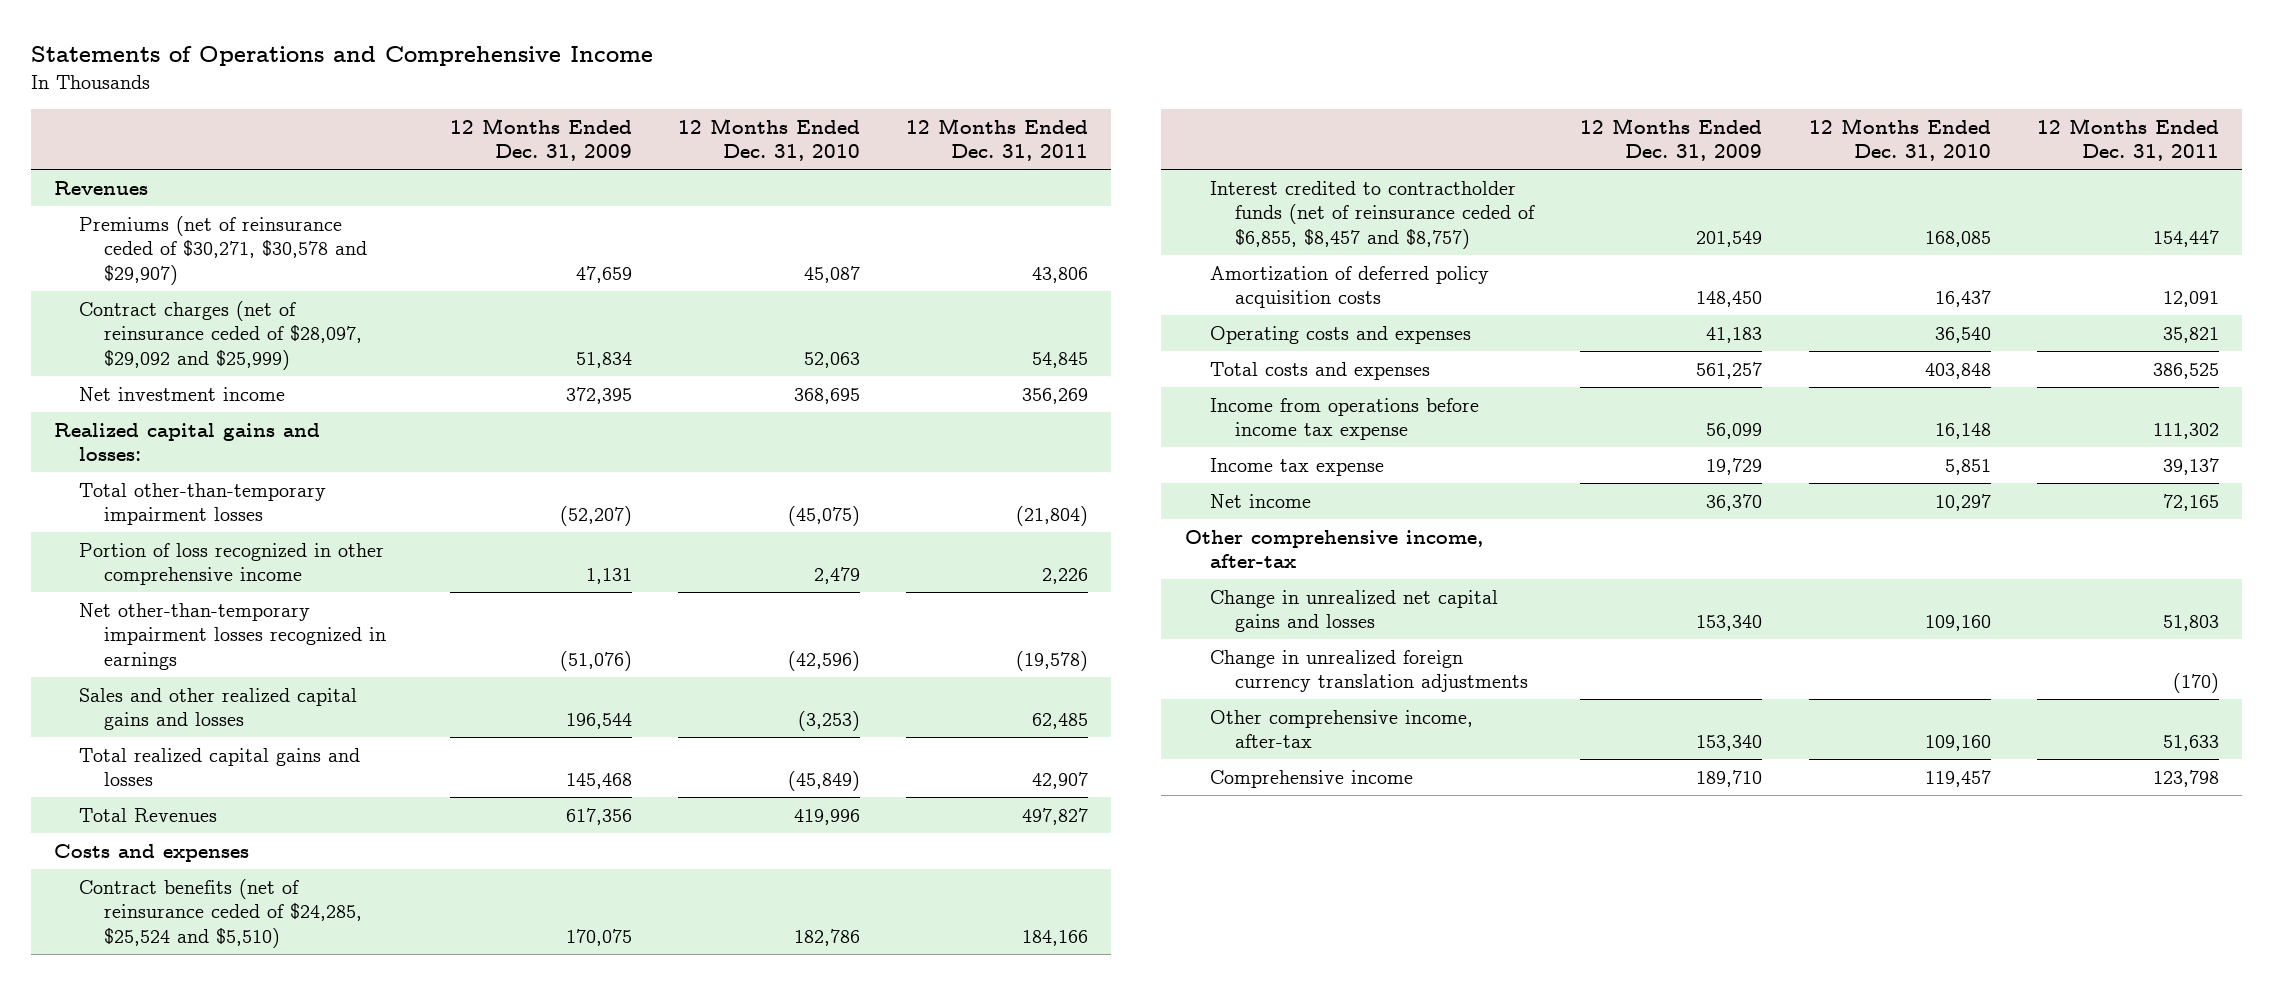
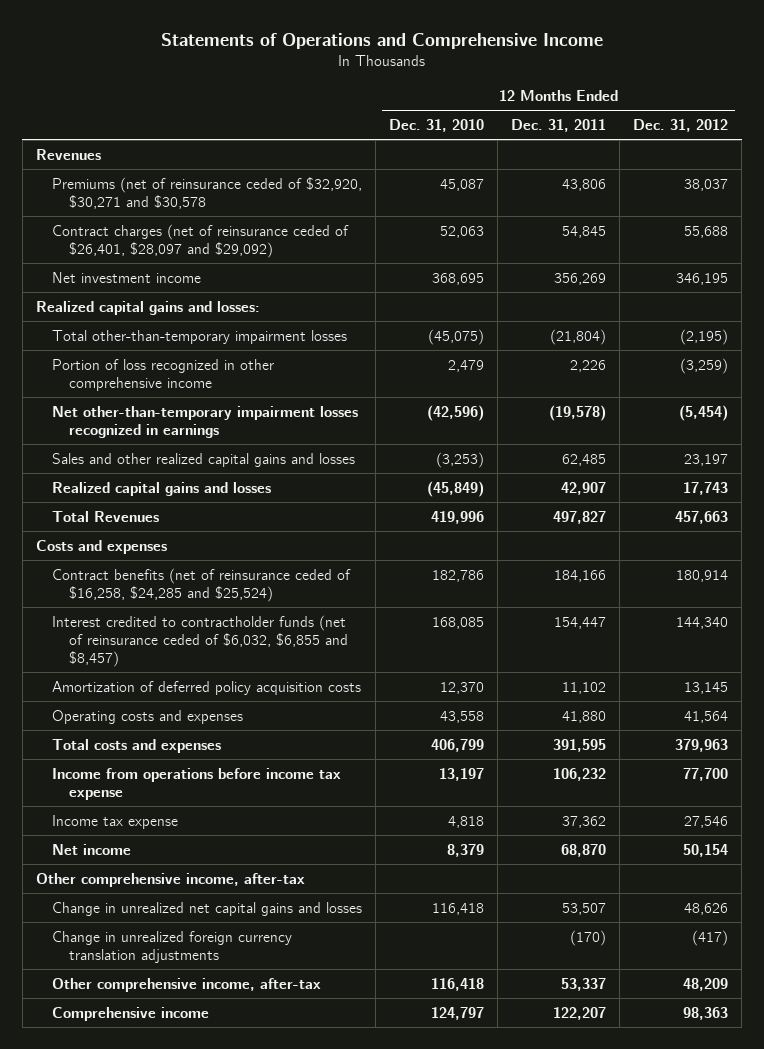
- | 12 Months Ended Dec. 31, 2009 | 12 Months Ended Dec. 31, 2010 | 12 Months Ended Dec. 31, 2011
+ | 12 Months Ended Dec. 31, 2010 | 12 Months Ended Dec. 31, 2011 | 12 Months Ended Dec. 31, 2012
- Premiums (net of reinsurance ceded of $30,271, $30,578 and $29,907) | 47,659 | 45,087 | 43,806
- Contract charges (net of reinsurance ceded of $28,097, $29,092 and $25,999) | 51,834 | 52,063 | 54,845
+ Premiums (net of reinsurance ceded of $32,920, $30,271 and $30,578 | 45,087 | 43,806 | 38,037
+ Contract charges (net of reinsurance ceded of $26,401, $28,097 and $29,092) | 52,063 | 54,845 | 55,688
- Total realized capital gains and losses | 145,468 | (45,849) | 42,907
+ Realized capital gains and losses | (45,849) | 42,907 | 17,743
- Contract benefits (net of reinsurance ceded of $24,285, $25,524 and $5,510) | 170,075 | 182,786 | 184,166
- Interest credited to contractholder funds (net of reinsurance ceded of $6,855, $8,457 and $8,757) | 201,549 | 168,085 | 154,447
- Amortization of deferred policy acquisition costs | 148,450 | 16,437 | 12,091
- Operating costs and expenses | 41,183 | 36,540 | 35,821
- Total costs and expenses | 561,257 | 403,848 | 386,525
- Income from operations before income tax expense | 56,099 | 16,148 | 111,302
- Income tax expense | 19,729 | 5,851 | 39,137
- Net income | 36,370 | 10,297 | 72,165
+ Contract benefits (net of reinsurance ceded of $16,258, $24,285 and $25,524) | 182,786 | 184,166 | 180,914
+ Interest credited to contractholder funds (net of reinsurance ceded of $6,032, $6,855 and $8,457) | 168,085 | 154,447 | 144,340
+ Amortization of deferred policy acquisition costs | 12,370 | 11,102 | 13,145
+ Operating costs and expenses | 43,558 | 41,880 | 41,564
+ Total costs and expenses | 406,799 | 391,595 | 379,963
+ Income from operations before income tax expense | 13,197 | 106,232 | 77,700
+ Income tax expense | 4,818 | 37,362 | 27,546
+ Net income | 8,379 | 68,870 | 50,154
- Change in unrealized net capital gains and losses | 153,340 | 109,160 | 51,803
+ Change in unrealized net capital gains and losses | 116,418 | 53,507 | 48,626
- Other comprehensive income, after-tax | 153,340 | 109,160 | 51,633
- Comprehensive income | 189,710 | 119,457 | 123,798
+ Other comprehensive income, after-tax | 116,418 | 53,337 | 48,209
+ Comprehensive income | 124,797 | 122,207 | 98,363

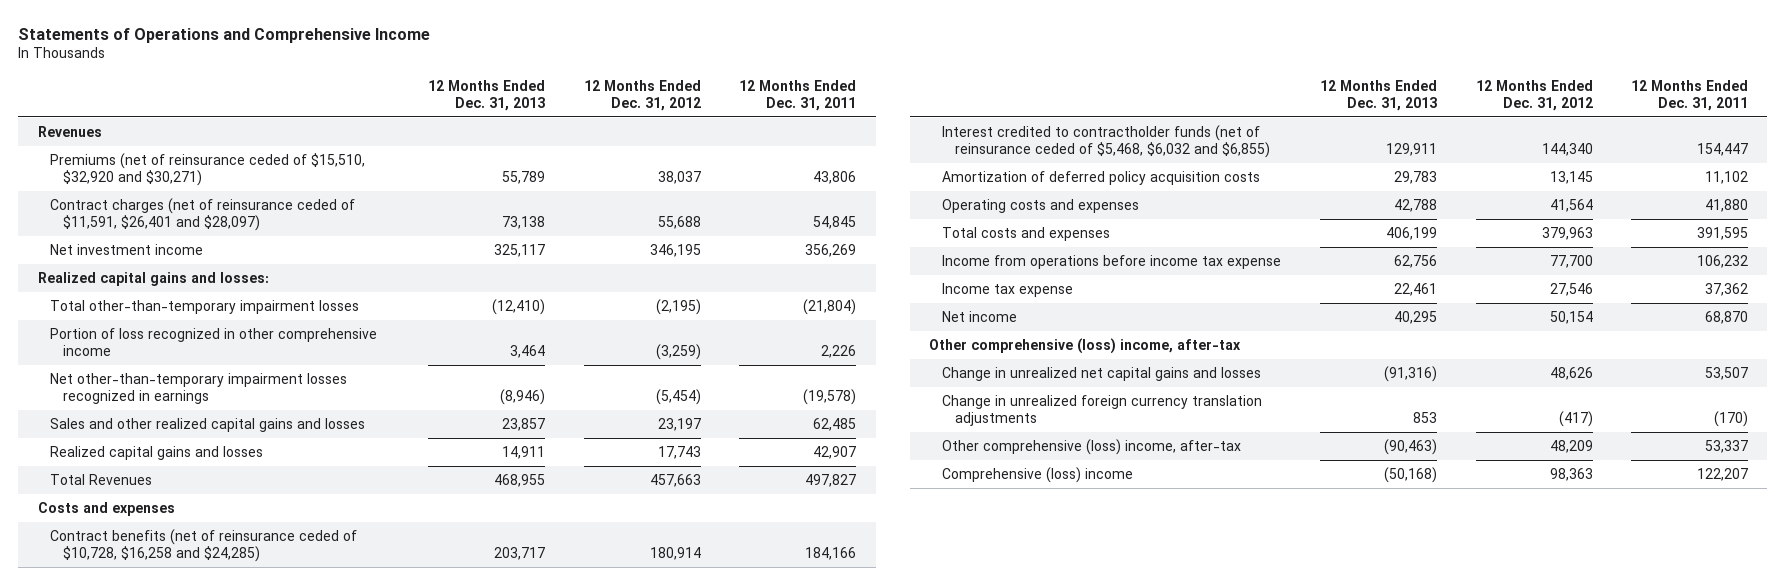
- | 12 Months Ended Dec. 31, 2010 | 12 Months Ended Dec. 31, 2011 | 12 Months Ended Dec. 31, 2012
+ | 12 Months Ended Dec. 31, 2013 | 12 Months Ended Dec. 31, 2012 | 12 Months Ended Dec. 31, 2011
- Premiums (net of reinsurance ceded of $32,920, $30,271 and $30,578 | 45,087 | 43,806 | 38,037
- Contract charges (net of reinsurance ceded of $26,401, $28,097 and $29,092) | 52,063 | 54,845 | 55,688
+ Premiums (net of reinsurance ceded of $15,510, $32,920 and $30,271) | 55,789 | 38,037 | 43,806
+ Contract charges (net of reinsurance ceded of $11,591, $26,401 and $28,097) | 73,138 | 55,688 | 54,845
- Contract benefits (net of reinsurance ceded of $16,258, $24,285 and $25,524) | 182,786 | 184,166 | 180,914
- Interest credited to contractholder funds (net of reinsurance ceded of $6,032, $6,855 and $8,457) | 168,085 | 154,447 | 144,340
+ Contract benefits (net of reinsurance ceded of $10,728, $16,258 and $24,285) | 203,717 | 180,914 | 184,166
+ Interest credited to contractholder funds (net of reinsurance ceded of $5,468, $6,032 and $6,855) | 129,911 | 144,340 | 154,447
- Other comprehensive income, after-tax
+ Other comprehensive (loss) income, after-tax
- Other comprehensive income, after-tax | 116,418 | 53,337 | 48,209
- Comprehensive income | 124,797 | 122,207 | 98,363
+ Other comprehensive (loss) income, after-tax | (90,463) | 48,209 | 53,337
+ Comprehensive (loss) income | (50,168) | 98,363 | 122,207

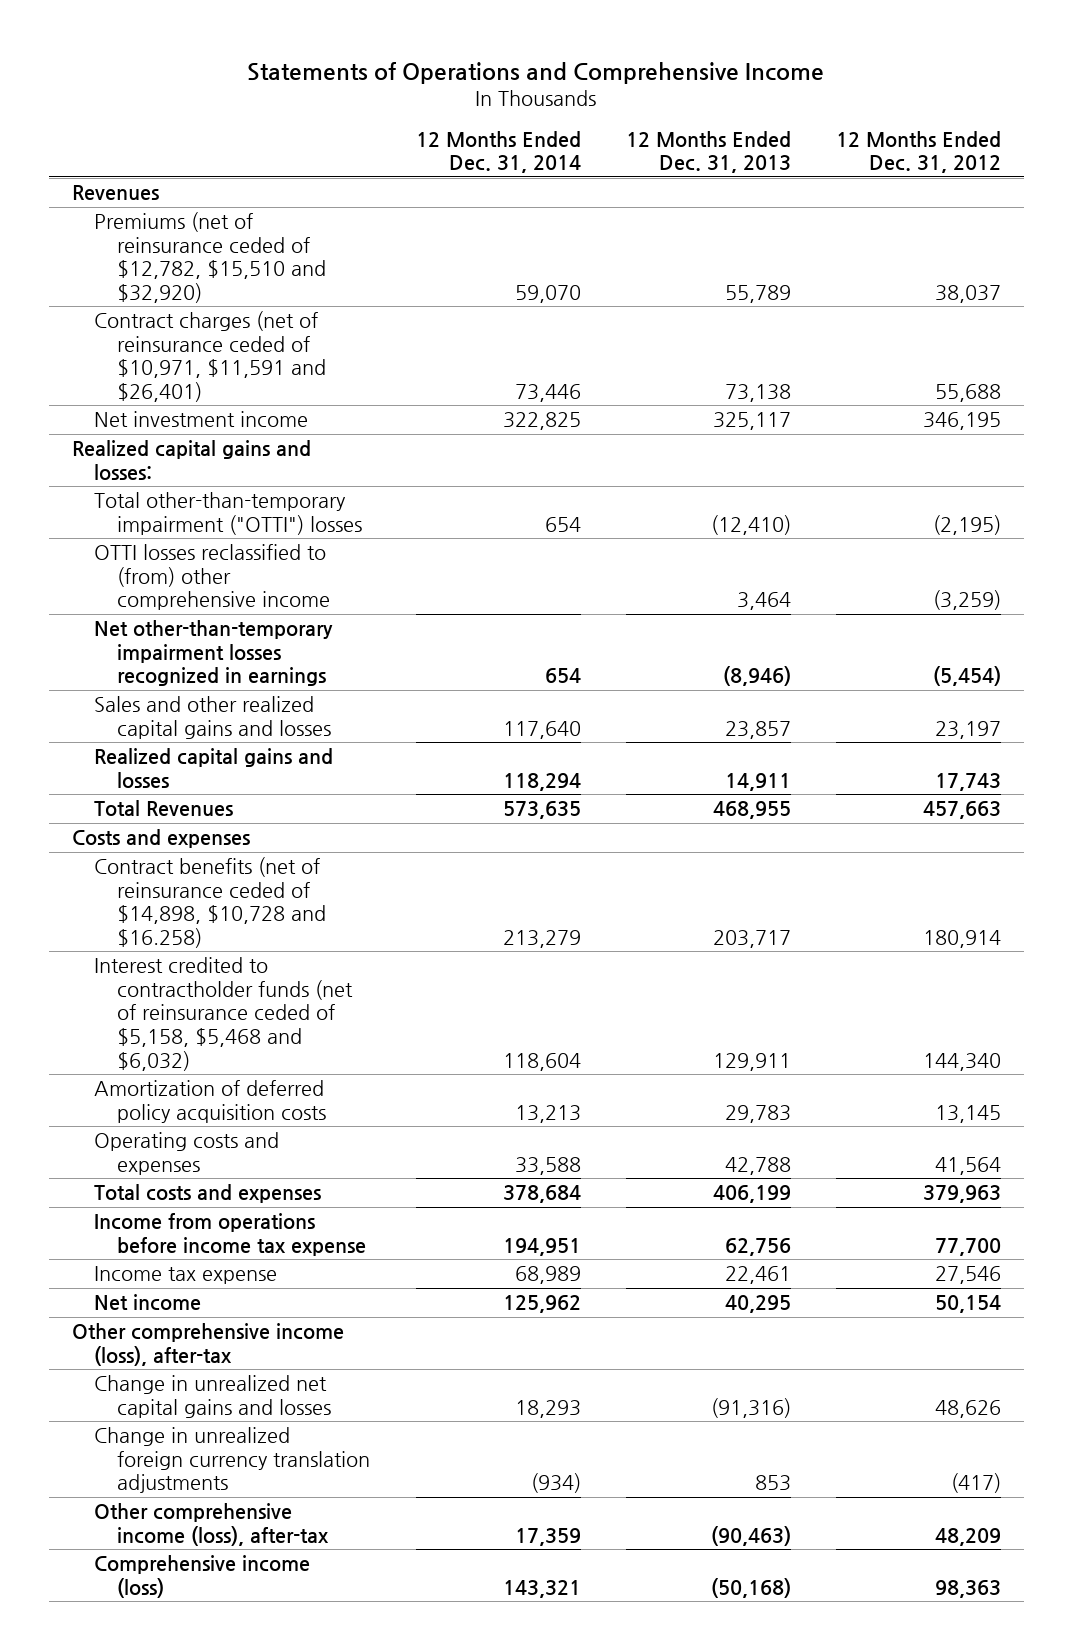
- | 12 Months Ended Dec. 31, 2013 | 12 Months Ended Dec. 31, 2012 | 12 Months Ended Dec. 31, 2011
+ | 12 Months Ended Dec. 31, 2014 | 12 Months Ended Dec. 31, 2013 | 12 Months Ended Dec. 31, 2012
- Premiums (net of reinsurance ceded of $15,510, $32,920 and $30,271) | 55,789 | 38,037 | 43,806
- Contract charges (net of reinsurance ceded of $11,591, $26,401 and $28,097) | 73,138 | 55,688 | 54,845
+ Premiums (net of reinsurance ceded of $12,782, $15,510 and $32,920) | 59,070 | 55,789 | 38,037
+ Contract charges (net of reinsurance ceded of $10,971, $11,591 and $26,401) | 73,446 | 73,138 | 55,688
- Total other-than-temporary impairment losses | (12,410) | (2,195) | (21,804)
- Portion of loss recognized in other comprehensive income | 3,464 | (3,259) | 2,226
+ Total other-than-temporary impairment ("OTTI") losses | 654 | (12,410) | (2,195)
+ OTTI losses reclassified to (from) other comprehensive income | | 3,464 | (3,259)
- Contract benefits (net of reinsurance ceded of $10,728, $16,258 and $24,285) | 203,717 | 180,914 | 184,166
- Interest credited to contractholder funds (net of reinsurance ceded of $5,468, $6,032 and $6,855) | 129,911 | 144,340 | 154,447
+ Contract benefits (net of reinsurance ceded of $14,898, $10,728 and $16.258) | 213,279 | 203,717 | 180,914
+ Interest credited to contractholder funds (net of reinsurance ceded of $5,158, $5,468 and $6,032) | 118,604 | 129,911 | 144,340
- Other comprehensive (loss) income, after-tax
+ Other comprehensive income (loss), after-tax
- Other comprehensive (loss) income, after-tax | (90,463) | 48,209 | 53,337
- Comprehensive (loss) income | (50,168) | 98,363 | 122,207
+ Other comprehensive income (loss), after-tax | 17,359 | (90,463) | 48,209
+ Comprehensive income (loss) | 143,321 | (50,168) | 98,363

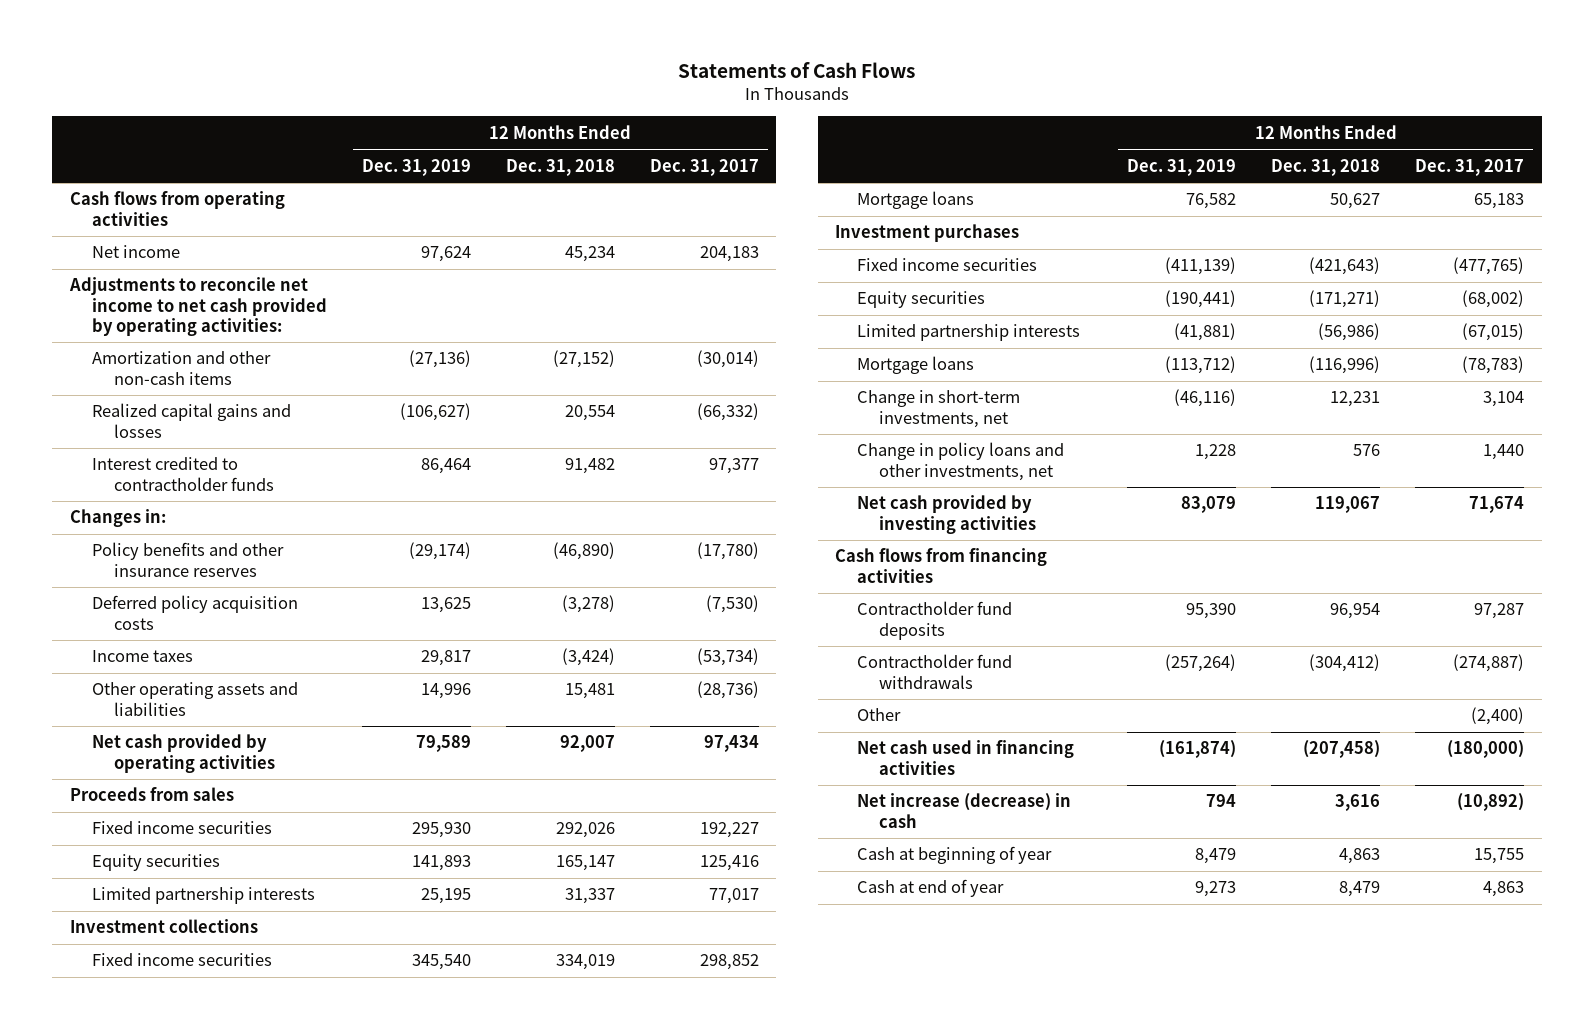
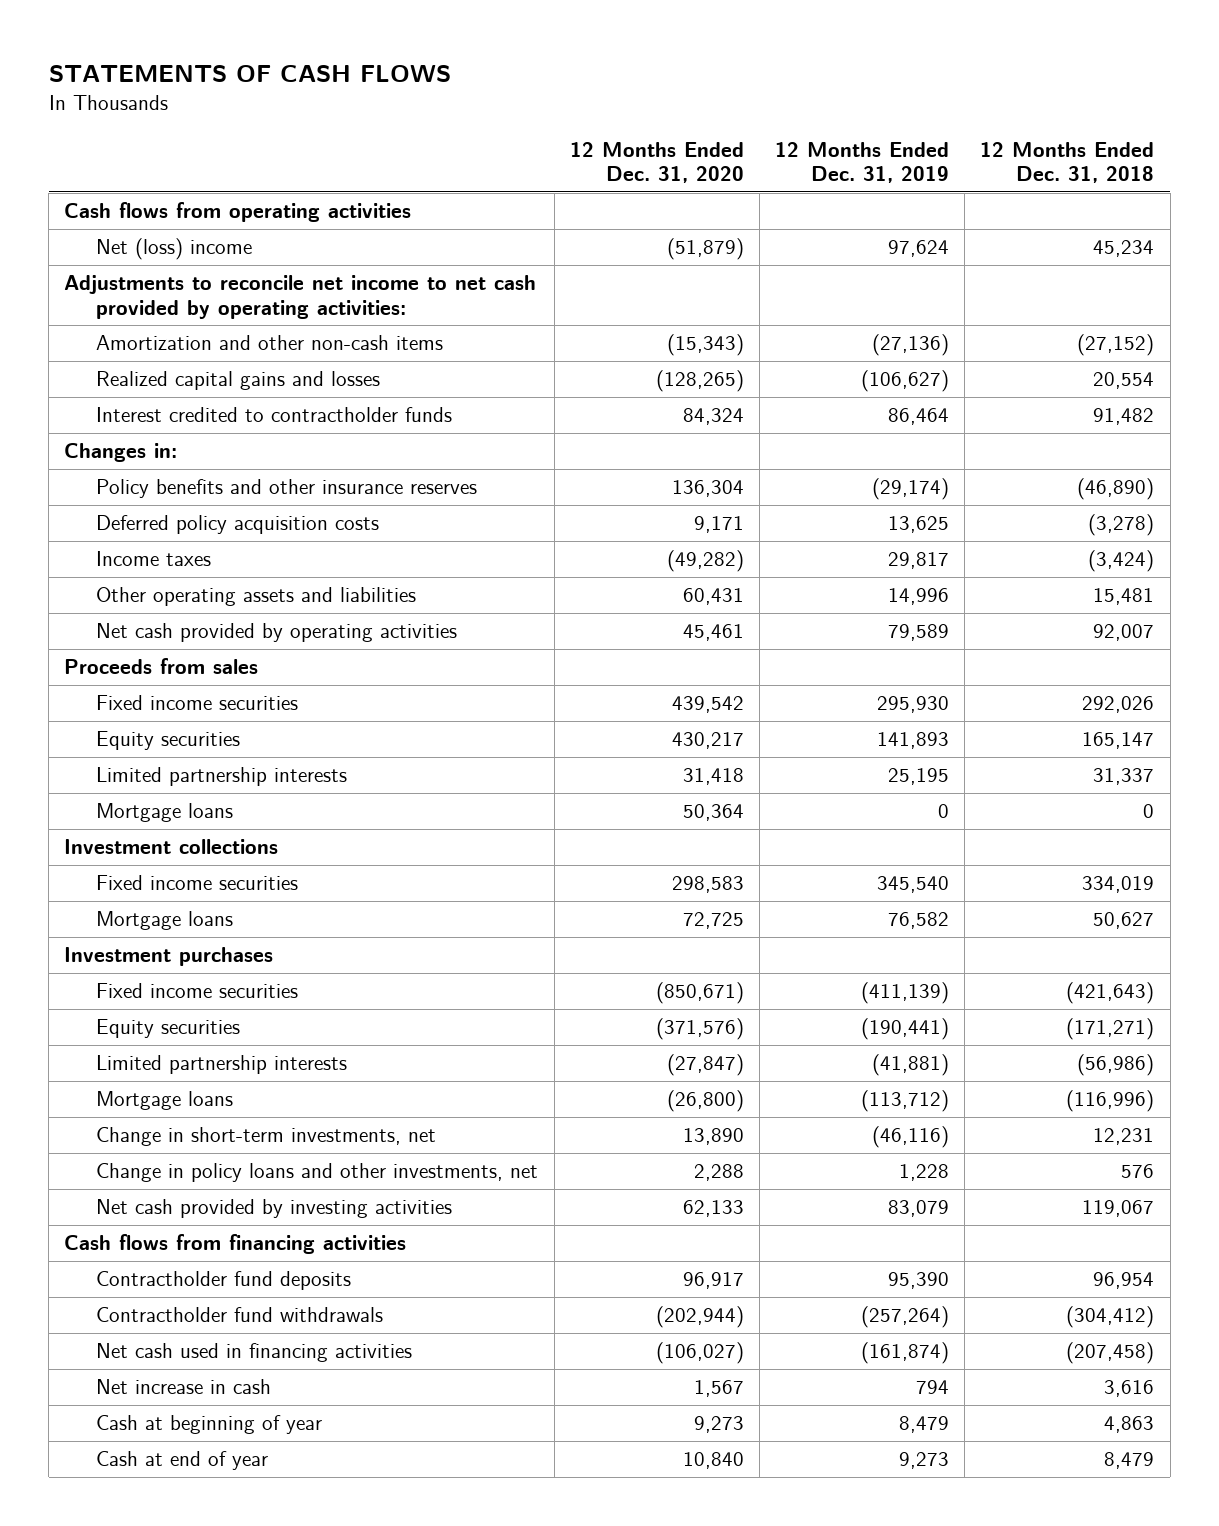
- Statements of Cash Flows
+ STATEMENTS OF CASH FLOWS
- | 12 Months Ended Dec. 31, 2019 | 12 Months Ended Dec. 31, 2018 | 12 Months Ended Dec. 31, 2017
+ | 12 Months Ended Dec. 31, 2020 | 12 Months Ended Dec. 31, 2019 | 12 Months Ended Dec. 31, 2018
- Net income | 97,624 | 45,234 | 204,183
+ Net (loss) income | (51,879) | 97,624 | 45,234
+ Mortgage loans | 50,364 | 0 | 0
- Other | | | (2,400)
- Net increase (decrease) in cash | 794 | 3,616 | (10,892)
+ Net increase in cash | 1,567 | 794 | 3,616

